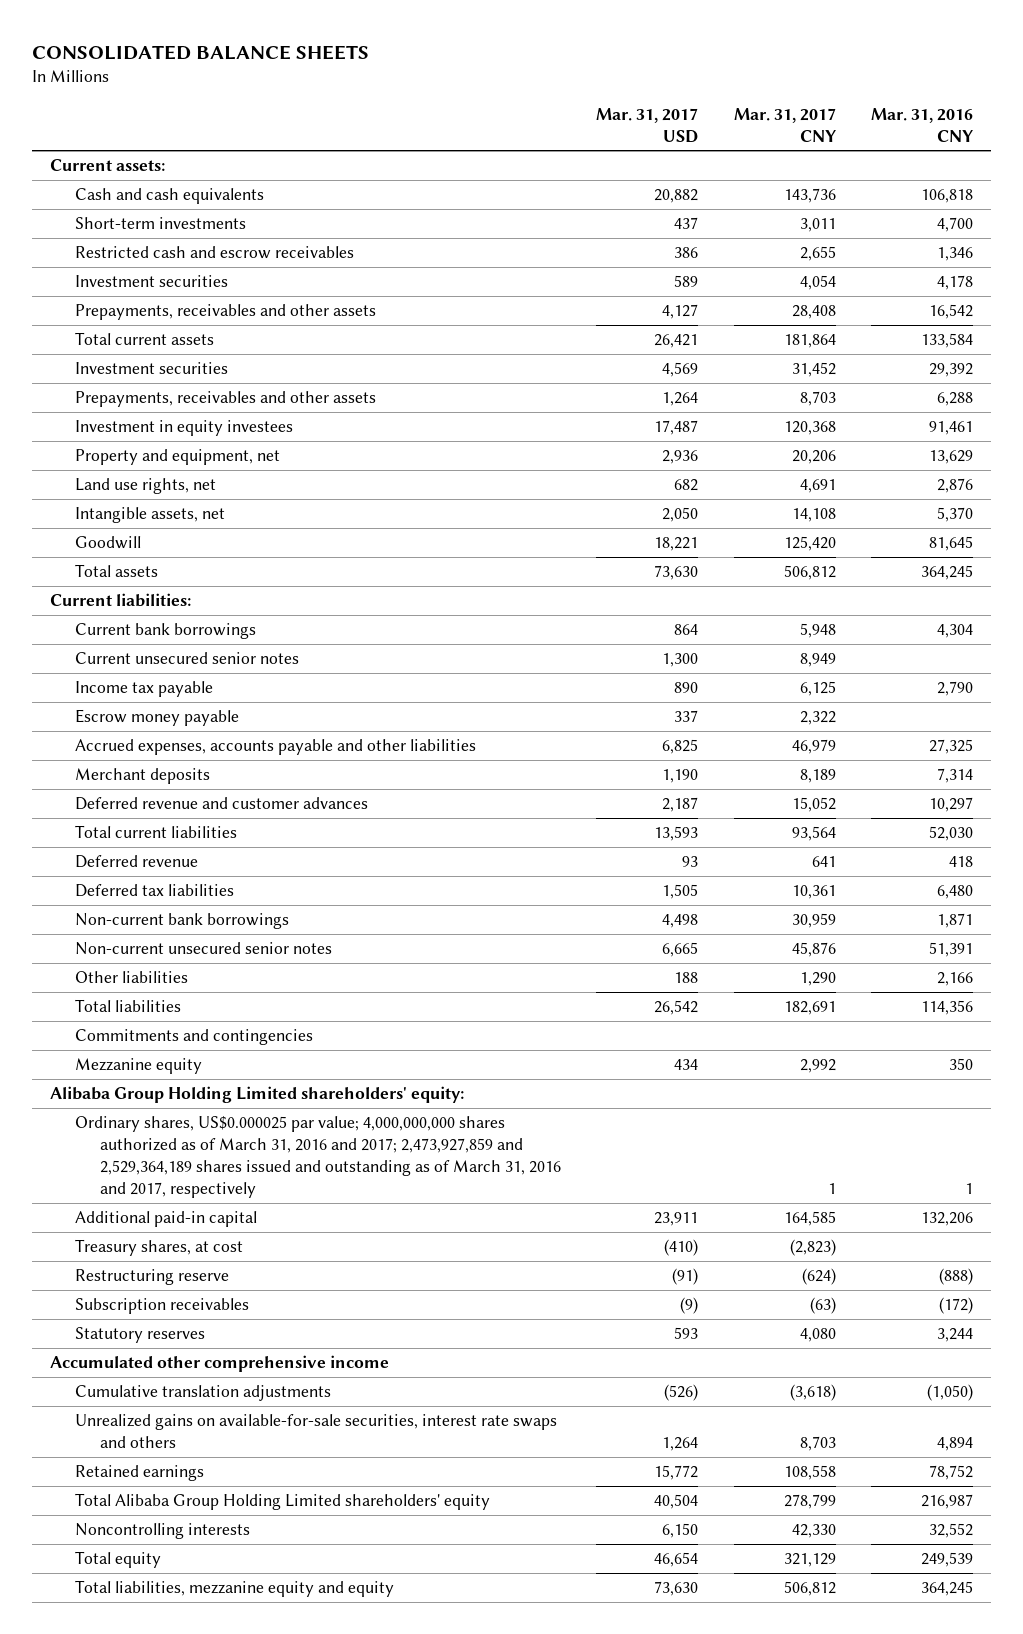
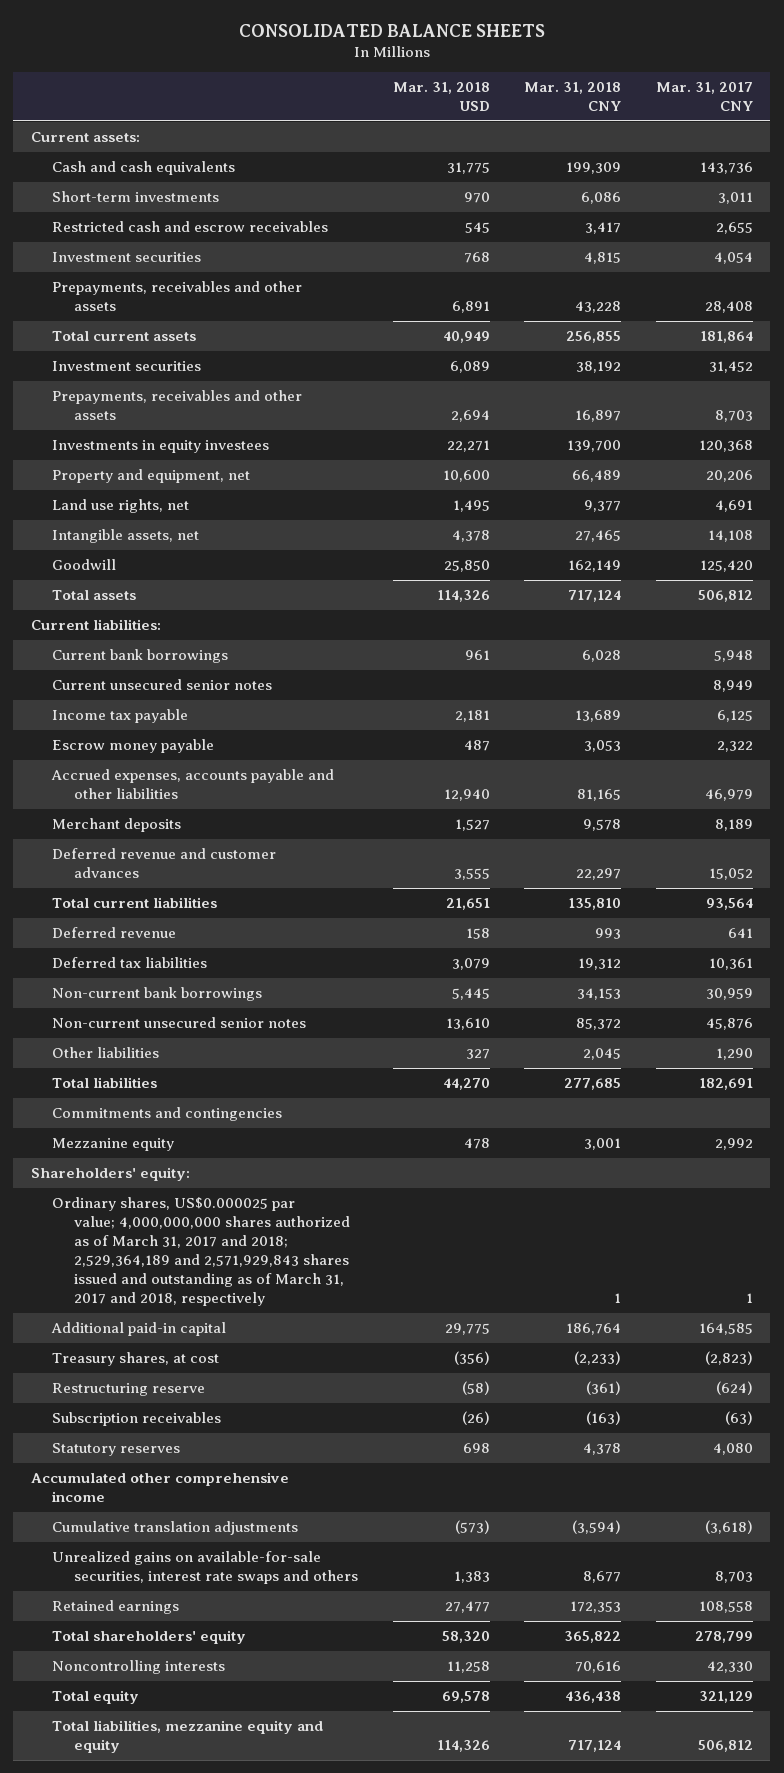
- | Mar. 31, 2017 USD | Mar. 31, 2017 CNY | Mar. 31, 2016 CNY
+ | Mar. 31, 2018 USD | Mar. 31, 2018 CNY | Mar. 31, 2017 CNY
- Investment in equity investees | 17,487 | 120,368 | 91,461
+ Investments in equity investees | 22,271 | 139,700 | 120,368
- Alibaba Group Holding Limited shareholders' equity:
- Ordinary shares, US$0.000025 par value; 4,000,000,000 shares authorized as of March 31, 2016 and 2017; 2,473,927,859 and 2,529,364,189 shares issued and outstanding as of March 31, 2016 and 2017, respectively | | 1 | 1
+ Shareholders' equity:
+ Ordinary shares, US$0.000025 par value; 4,000,000,000 shares authorized as of March 31, 2017 and 2018; 2,529,364,189 and 2,571,929,843 shares issued and outstanding as of March 31, 2017 and 2018, respectively | | 1 | 1
- Total Alibaba Group Holding Limited shareholders' equity | 40,504 | 278,799 | 216,987
+ Total shareholders' equity | 58,320 | 365,822 | 278,799

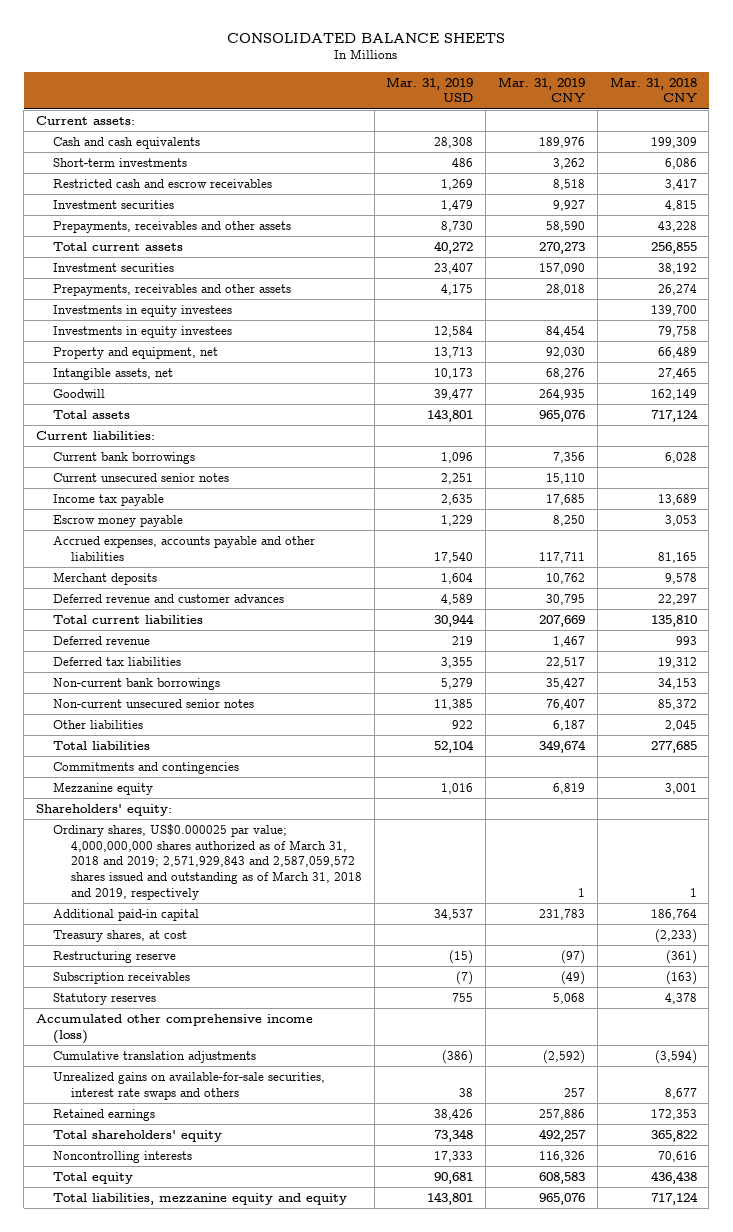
- | Mar. 31, 2018 USD | Mar. 31, 2018 CNY | Mar. 31, 2017 CNY
+ | Mar. 31, 2019 USD | Mar. 31, 2019 CNY | Mar. 31, 2018 CNY
- Prepayments, receivables and other assets | 2,694 | 16,897 | 8,703
+ Prepayments, receivables and other assets | 4,175 | 28,018 | 26,274
+ Investments in equity investees | 12,584 | 84,454 | 79,758
- Land use rights, net | 1,495 | 9,377 | 4,691
- Ordinary shares, US$0.000025 par value; 4,000,000,000 shares authorized as of March 31, 2017 and 2018; 2,529,364,189 and 2,571,929,843 shares issued and outstanding as of March 31, 2017 and 2018, respectively | | 1 | 1
+ Ordinary shares, US$0.000025 par value; 4,000,000,000 shares authorized as of March 31, 2018 and 2019; 2,571,929,843 and 2,587,059,572 shares issued and outstanding as of March 31, 2018 and 2019, respectively | | 1 | 1
- Accumulated other comprehensive income
+ Accumulated other comprehensive income (loss)

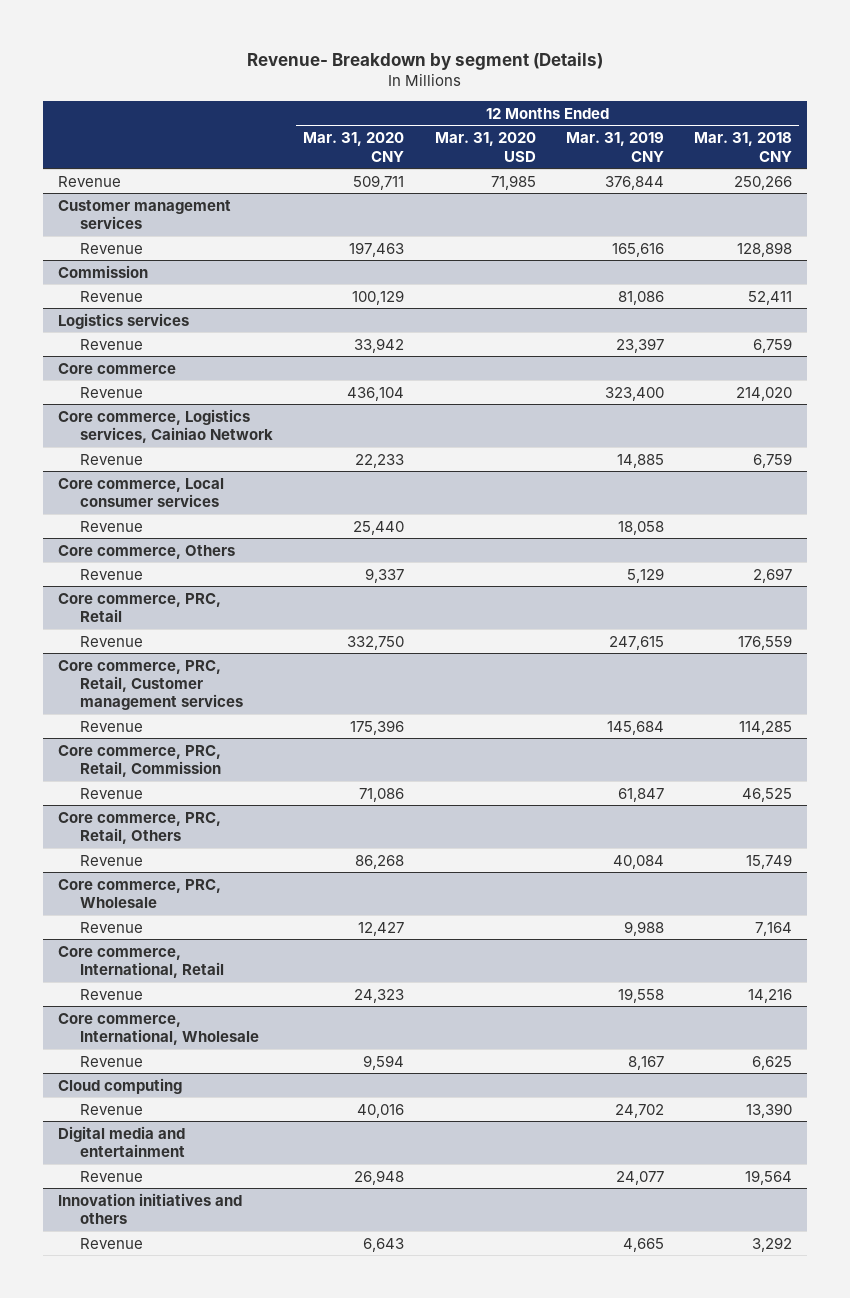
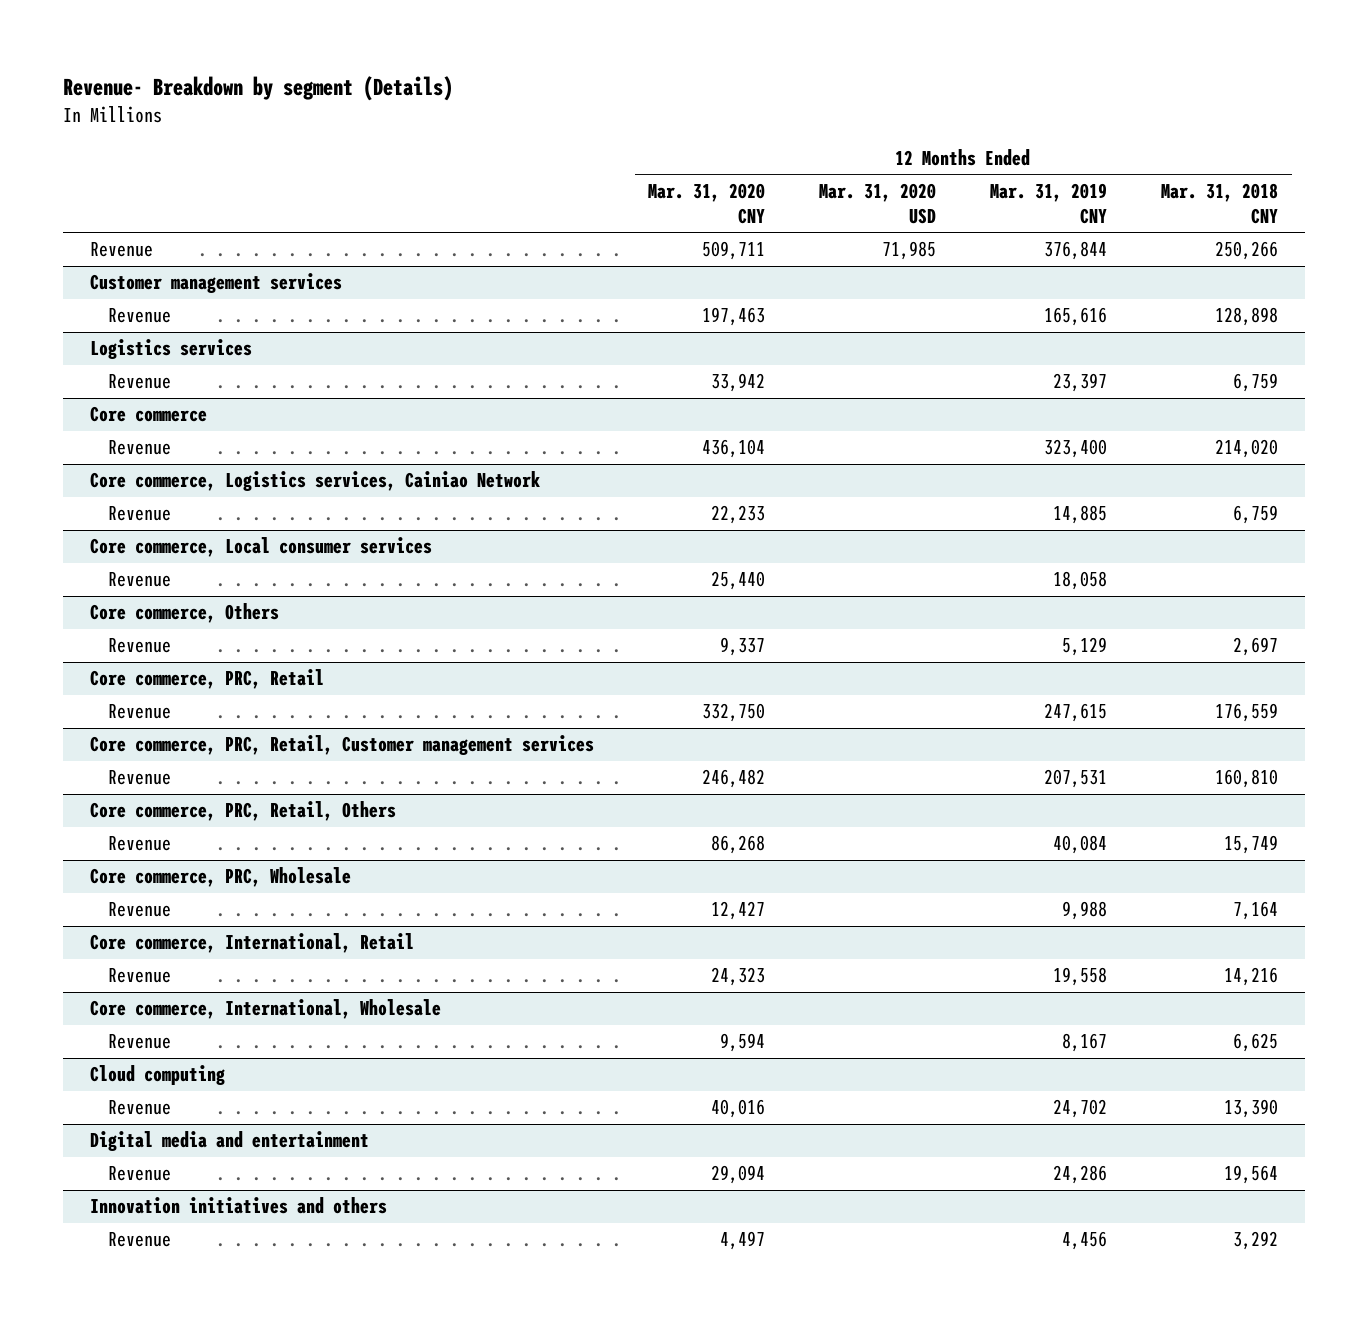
- Commission
- Revenue | 100,129 | | 81,086 | 52,411
@ Core commerce, PRC, Retail, Customer management services
- Revenue | 175,396 | | 145,684 | 114,285
- Core commerce, PRC, Retail, Commission
- Revenue | 71,086 | | 61,847 | 46,525
@ Core commerce, PRC, Retail, Customer management services
+ Revenue | 246,482 | | 207,531 | 160,810
@ Digital media and entertainment
- Revenue | 26,948 | | 24,077 | 19,564
+ Revenue | 29,094 | | 24,286 | 19,564
@ Innovation initiatives and others
- Revenue | 6,643 | | 4,665 | 3,292
+ Revenue | 4,497 | | 4,456 | 3,292

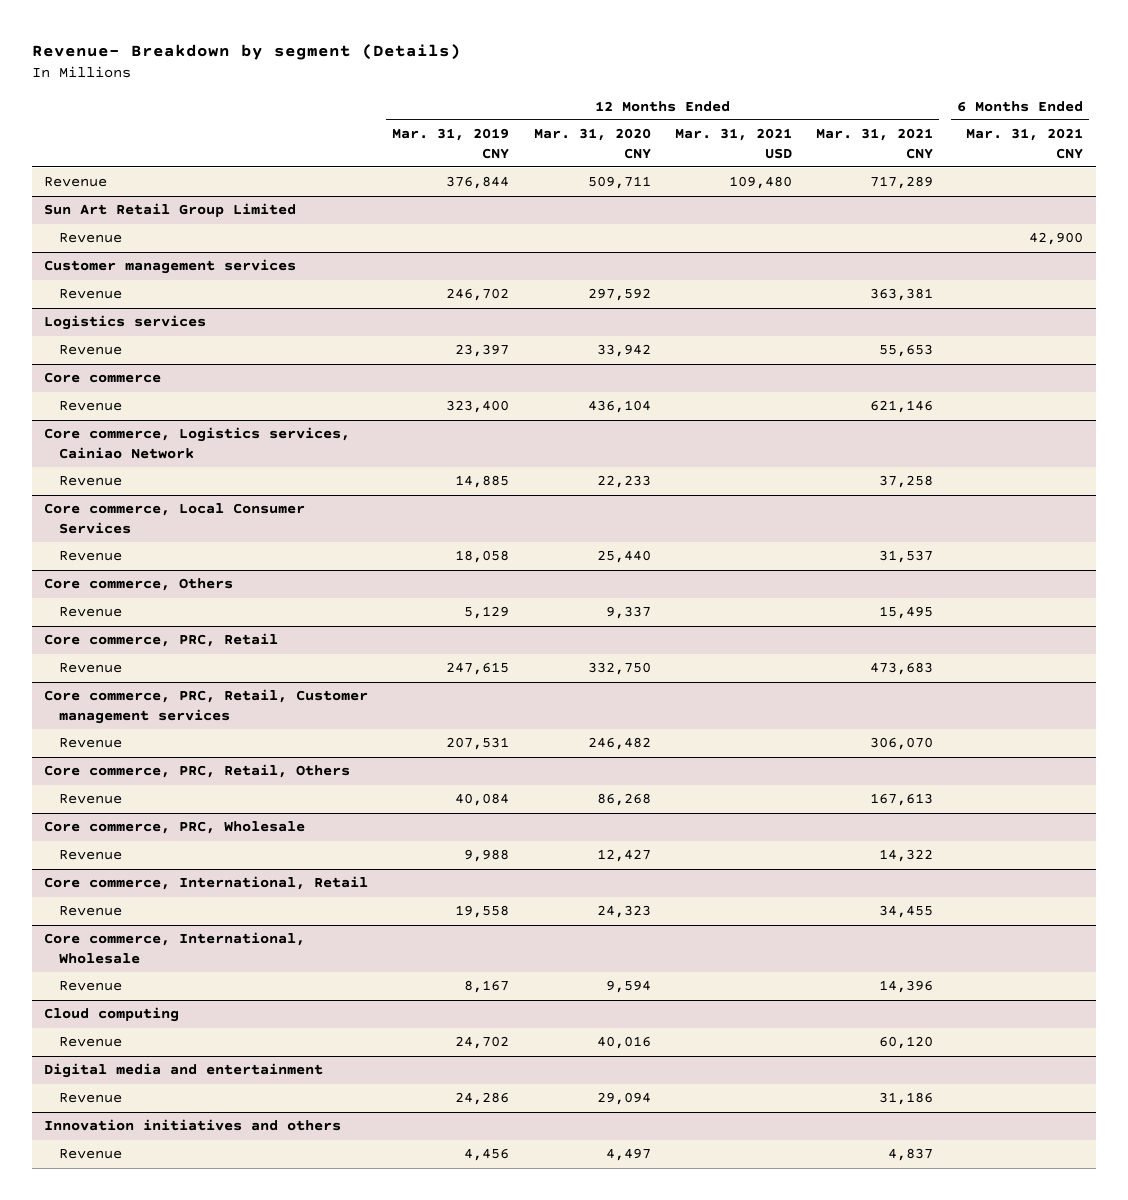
- | 12 Months Ended Mar. 31, 2020 CNY | 12 Months Ended Mar. 31, 2020 USD | 12 Months Ended Mar. 31, 2019 CNY | 12 Months Ended Mar. 31, 2018 CNY
+ | 12 Months Ended Mar. 31, 2019 CNY | 12 Months Ended Mar. 31, 2020 CNY | 12 Months Ended Mar. 31, 2021 USD | 12 Months Ended Mar. 31, 2021 CNY | 6 Months Ended Mar. 31, 2021 CNY
+ Sun Art Retail Group Limited
+ Revenue | | | | | 42,900
@ Customer management services
- Revenue | 197,463 | | 165,616 | 128,898
+ Revenue | 246,702 | 297,592 | | 363,381 |
- Core commerce, Local consumer services
+ Core commerce, Local Consumer Services

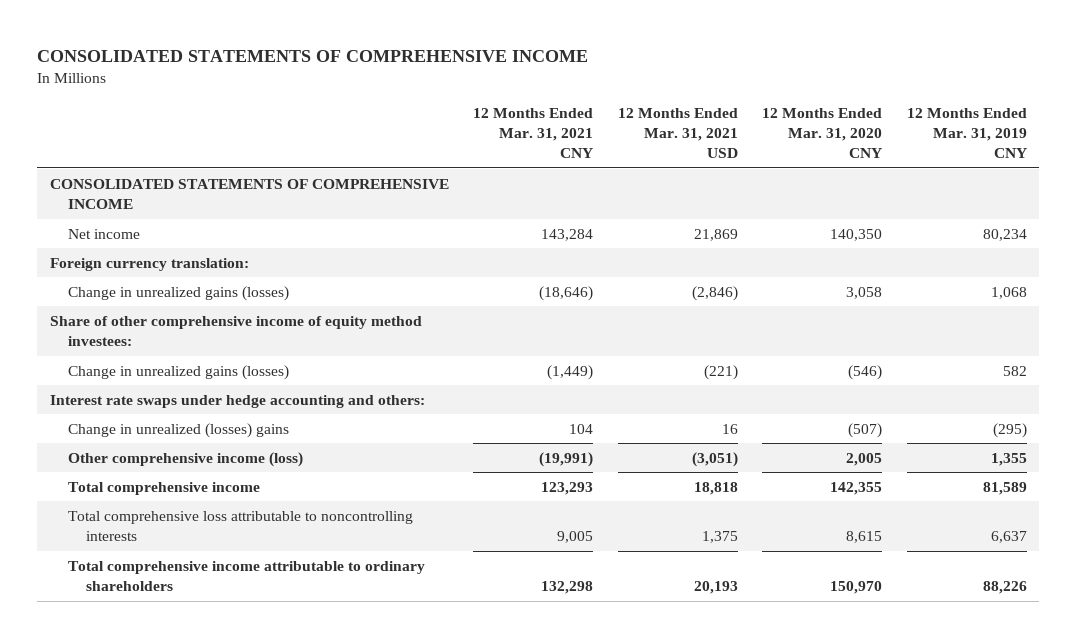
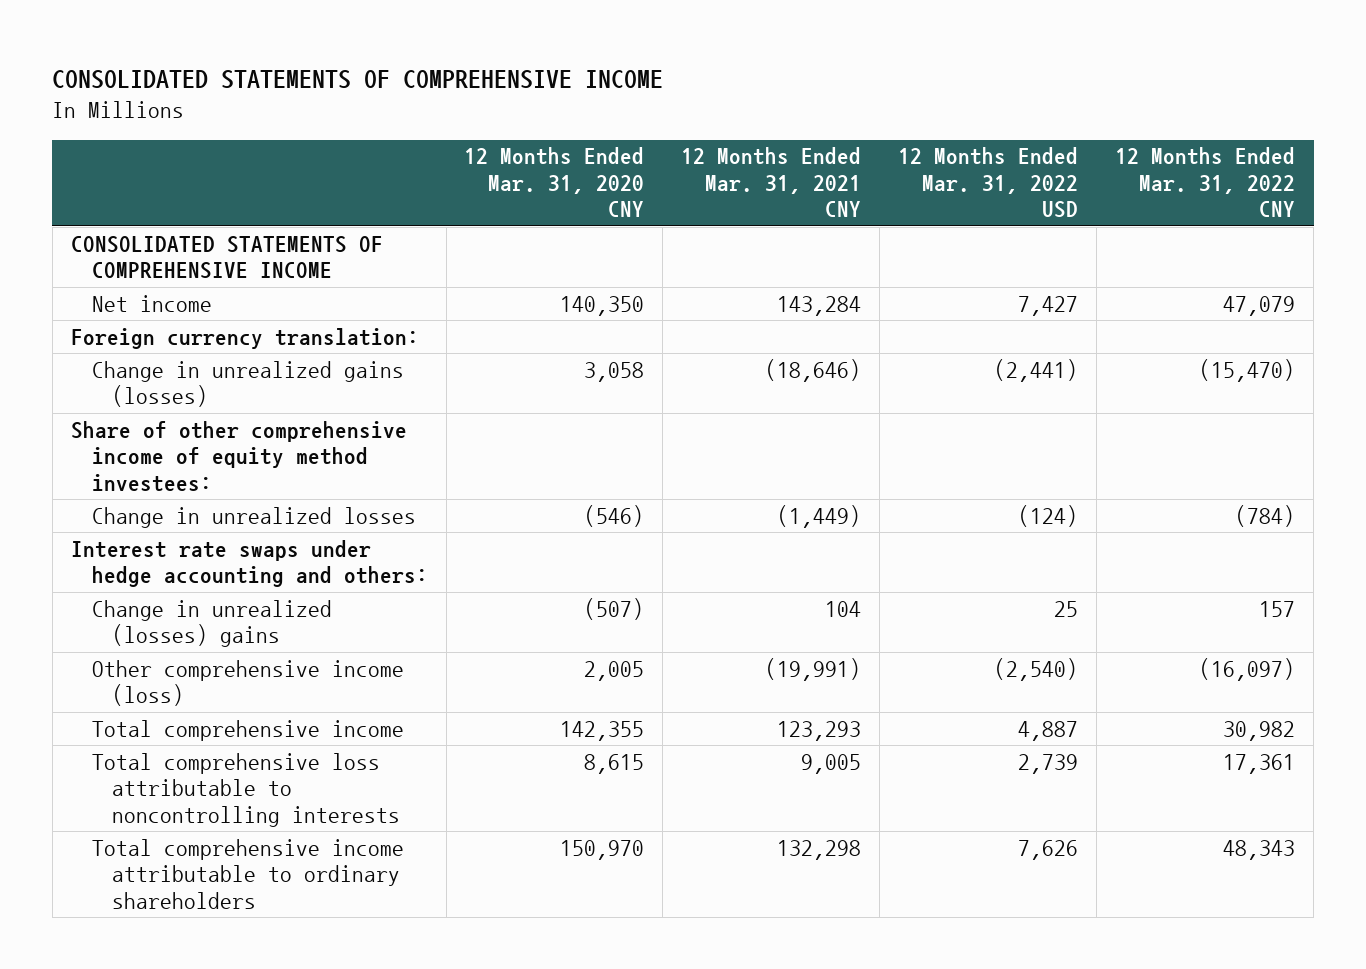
- | 12 Months Ended Mar. 31, 2021 CNY | 12 Months Ended Mar. 31, 2021 USD | 12 Months Ended Mar. 31, 2020 CNY | 12 Months Ended Mar. 31, 2019 CNY
+ | 12 Months Ended Mar. 31, 2020 CNY | 12 Months Ended Mar. 31, 2021 CNY | 12 Months Ended Mar. 31, 2022 USD | 12 Months Ended Mar. 31, 2022 CNY
- Change in unrealized gains (losses) | (1,449) | (221) | (546) | 582
+ Change in unrealized losses | (546) | (1,449) | (124) | (784)

